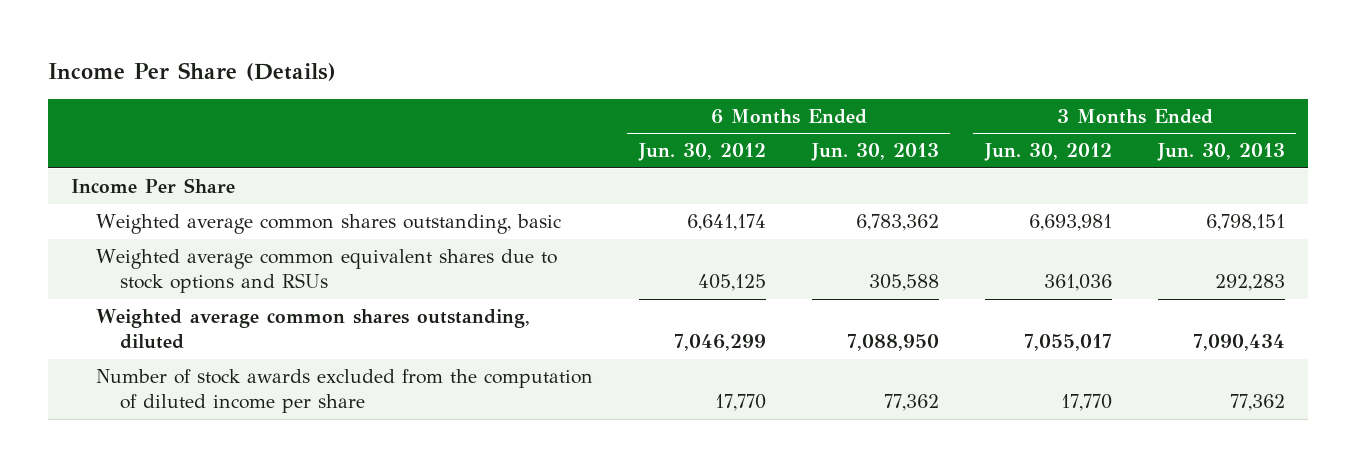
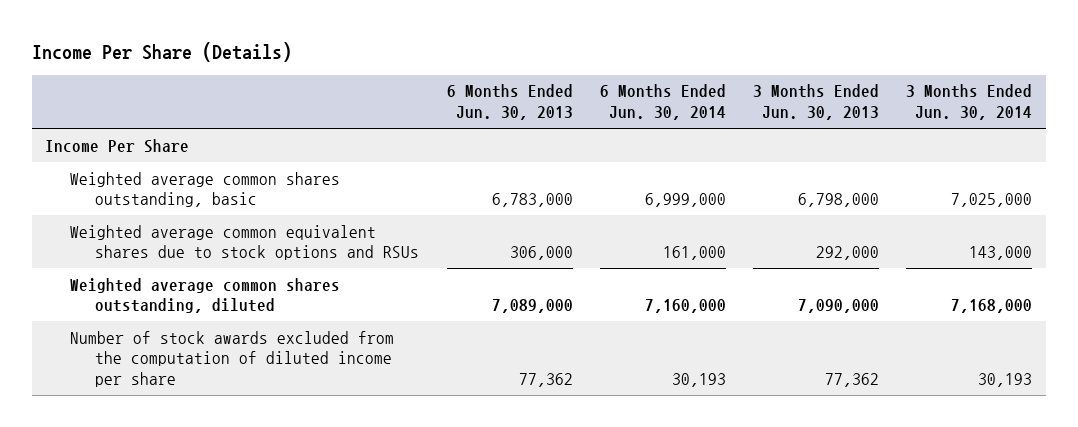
- | 6 Months Ended Jun. 30, 2012 | 6 Months Ended Jun. 30, 2013 | 3 Months Ended Jun. 30, 2012 | 3 Months Ended Jun. 30, 2013
+ | 6 Months Ended Jun. 30, 2013 | 6 Months Ended Jun. 30, 2014 | 3 Months Ended Jun. 30, 2013 | 3 Months Ended Jun. 30, 2014
- Weighted average common shares outstanding, basic | 6,641,174 | 6,783,362 | 6,693,981 | 6,798,151
- Weighted average common equivalent shares due to stock options and RSUs | 405,125 | 305,588 | 361,036 | 292,283
- Weighted average common shares outstanding, diluted | 7,046,299 | 7,088,950 | 7,055,017 | 7,090,434
+ Weighted average common shares outstanding, basic | 6,783,000 | 6,999,000 | 6,798,000 | 7,025,000
+ Weighted average common equivalent shares due to stock options and RSUs | 306,000 | 161,000 | 292,000 | 143,000
+ Weighted average common shares outstanding, diluted | 7,089,000 | 7,160,000 | 7,090,000 | 7,168,000

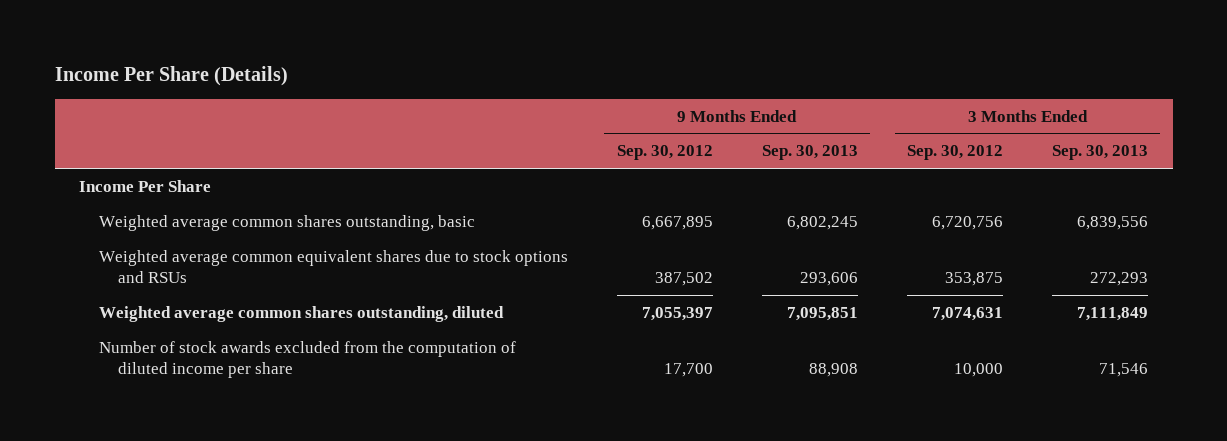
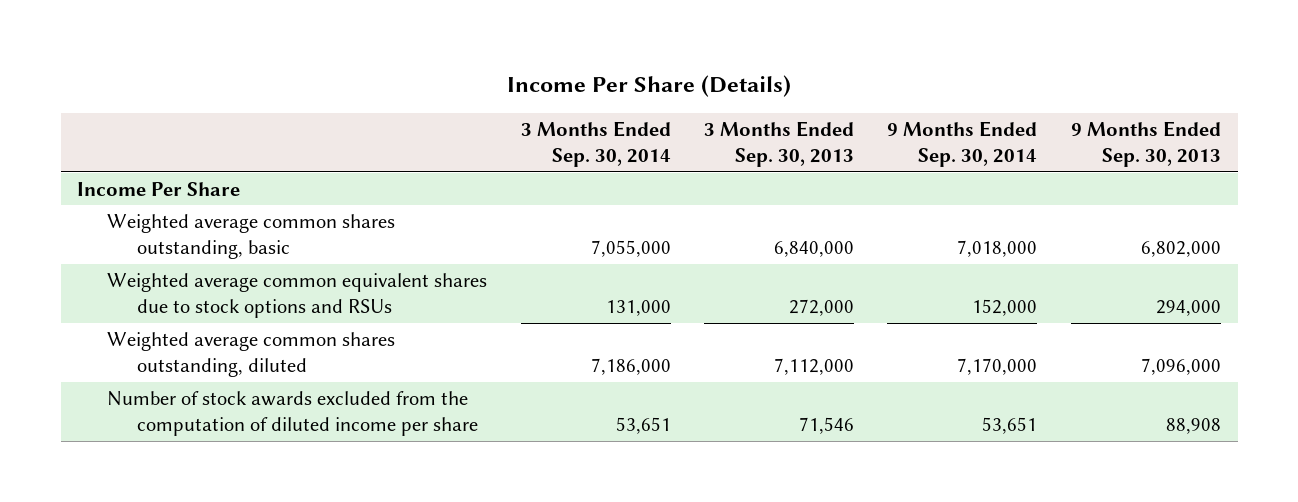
- | 9 Months Ended Sep. 30, 2012 | 9 Months Ended Sep. 30, 2013 | 3 Months Ended Sep. 30, 2012 | 3 Months Ended Sep. 30, 2013
+ | 3 Months Ended Sep. 30, 2014 | 3 Months Ended Sep. 30, 2013 | 9 Months Ended Sep. 30, 2014 | 9 Months Ended Sep. 30, 2013
- Weighted average common shares outstanding, basic | 6,667,895 | 6,802,245 | 6,720,756 | 6,839,556
- Weighted average common equivalent shares due to stock options and RSUs | 387,502 | 293,606 | 353,875 | 272,293
- Weighted average common shares outstanding, diluted | 7,055,397 | 7,095,851 | 7,074,631 | 7,111,849
+ Weighted average common shares outstanding, basic | 7,055,000 | 6,840,000 | 7,018,000 | 6,802,000
+ Weighted average common equivalent shares due to stock options and RSUs | 131,000 | 272,000 | 152,000 | 294,000
+ Weighted average common shares outstanding, diluted | 7,186,000 | 7,112,000 | 7,170,000 | 7,096,000

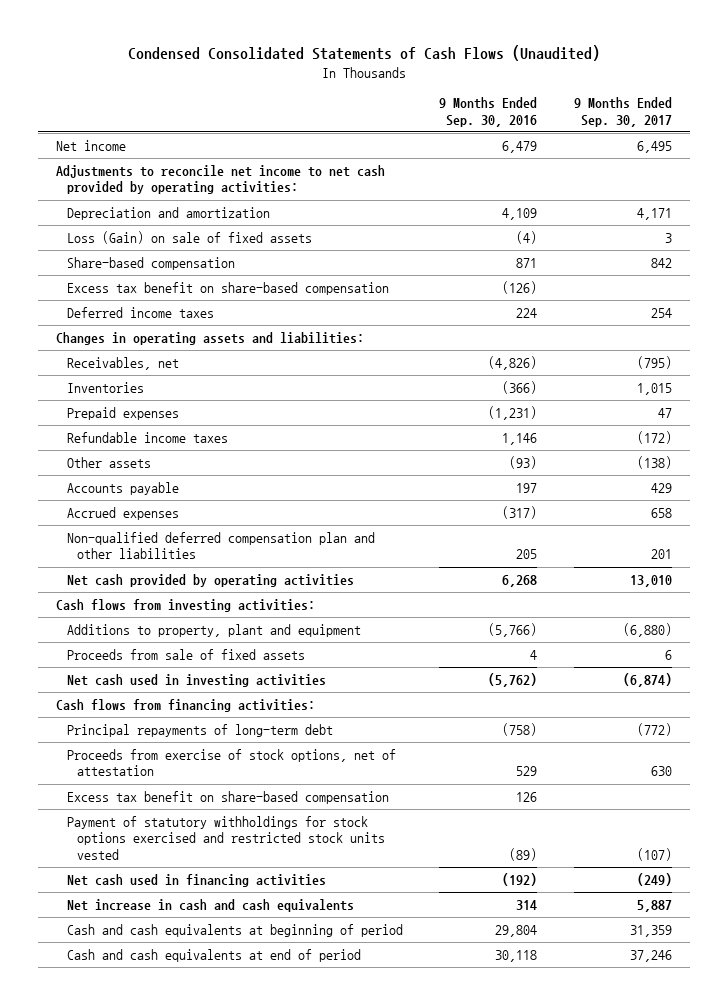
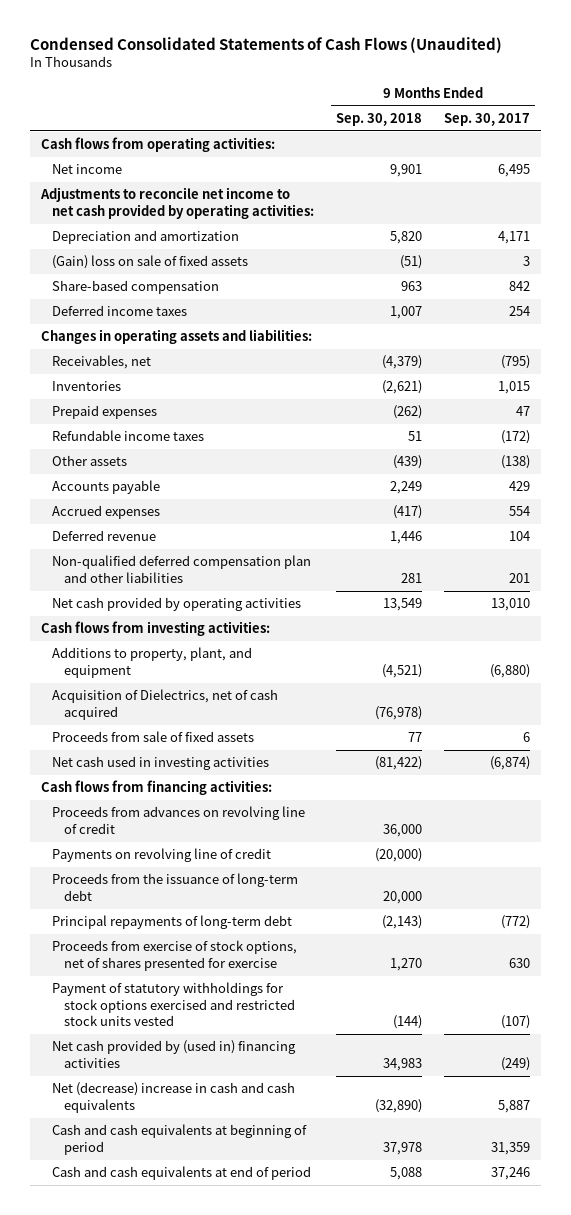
- | 9 Months Ended Sep. 30, 2016 | 9 Months Ended Sep. 30, 2017
+ | 9 Months Ended Sep. 30, 2018 | 9 Months Ended Sep. 30, 2017
+ Cash flows from operating activities:
- Loss (Gain) on sale of fixed assets | (4) | 3
+ (Gain) loss on sale of fixed assets | (51) | 3
- Excess tax benefit on share-based compensation | (126) |
- Accrued expenses | (317) | 658
+ Accrued expenses | (417) | 554
+ Deferred revenue | 1,446 | 104
- Additions to property, plant and equipment | (5,766) | (6,880)
+ Additions to property, plant, and equipment | (4,521) | (6,880)
+ Acquisition of Dielectrics, net of cash acquired | (76,978) |
+ Proceeds from advances on revolving line of credit | 36,000 |
+ Payments on revolving line of credit | (20,000) |
+ Proceeds from the issuance of long-term debt | 20,000 |
- Proceeds from exercise of stock options, net of attestation | 529 | 630
- Excess tax benefit on share-based compensation | 126 |
+ Proceeds from exercise of stock options, net of shares presented for exercise | 1,270 | 630
- Net cash used in financing activities | (192) | (249)
- Net increase in cash and cash equivalents | 314 | 5,887
+ Net cash provided by (used in) financing activities | 34,983 | (249)
+ Net (decrease) increase in cash and cash equivalents | (32,890) | 5,887

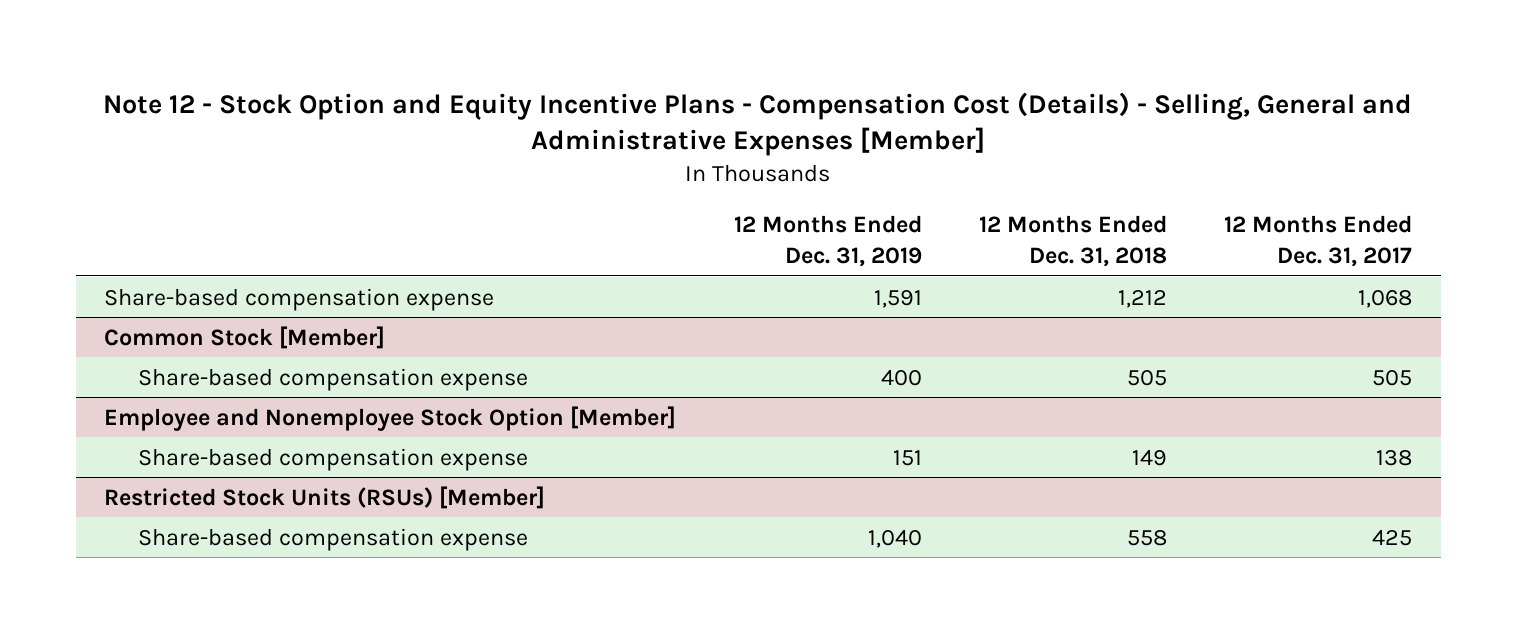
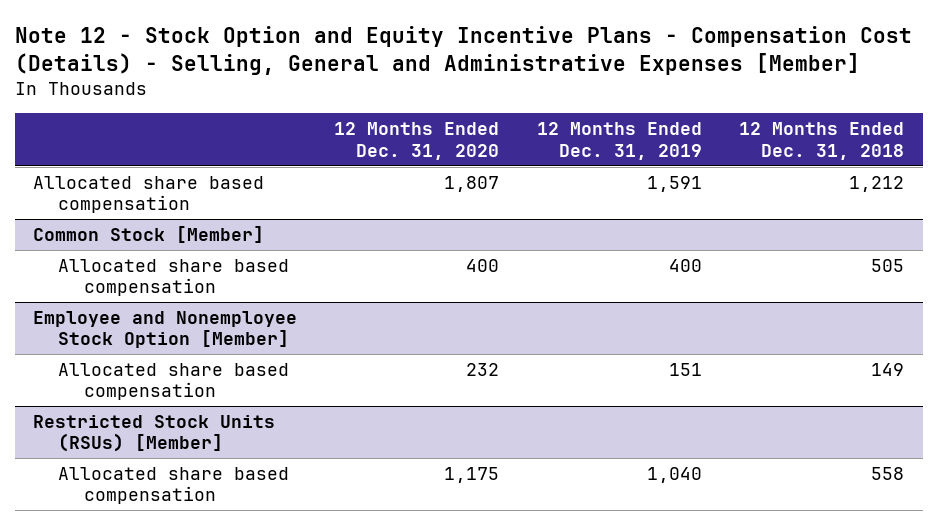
- | 12 Months Ended Dec. 31, 2019 | 12 Months Ended Dec. 31, 2018 | 12 Months Ended Dec. 31, 2017
+ | 12 Months Ended Dec. 31, 2020 | 12 Months Ended Dec. 31, 2019 | 12 Months Ended Dec. 31, 2018
- Share-based compensation expense | 1,591 | 1,212 | 1,068
+ Allocated share based compensation | 1,807 | 1,591 | 1,212
@ Common Stock [Member]
- Share-based compensation expense | 400 | 505 | 505
+ Allocated share based compensation | 400 | 400 | 505
@ Employee and Nonemployee Stock Option [Member]
- Share-based compensation expense | 151 | 149 | 138
+ Allocated share based compensation | 232 | 151 | 149
@ Restricted Stock Units (RSUs) [Member]
- Share-based compensation expense | 1,040 | 558 | 425
+ Allocated share based compensation | 1,175 | 1,040 | 558

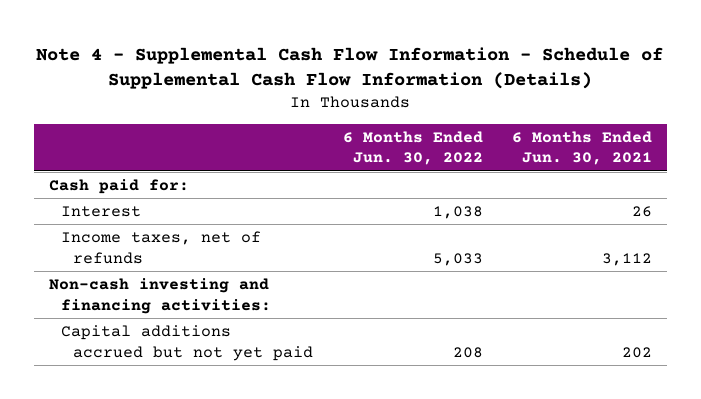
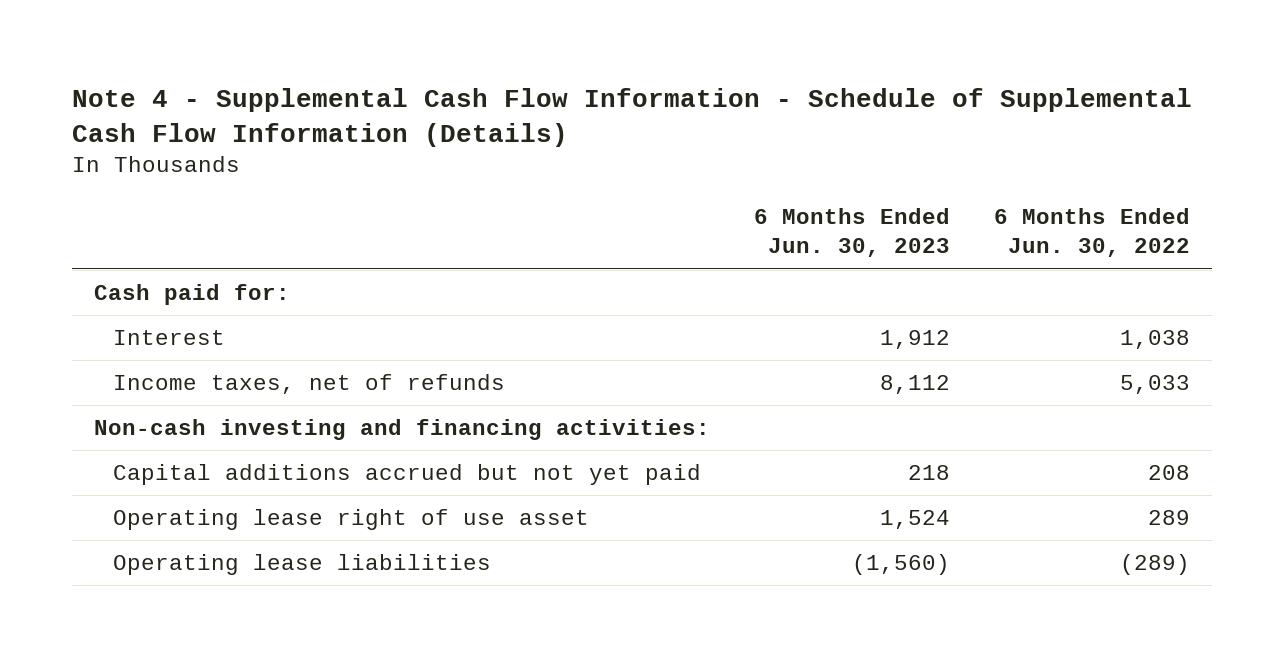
- | 6 Months Ended Jun. 30, 2022 | 6 Months Ended Jun. 30, 2021
+ | 6 Months Ended Jun. 30, 2023 | 6 Months Ended Jun. 30, 2022
+ Operating lease right of use asset | 1,524 | 289
+ Operating lease liabilities | (1,560) | (289)

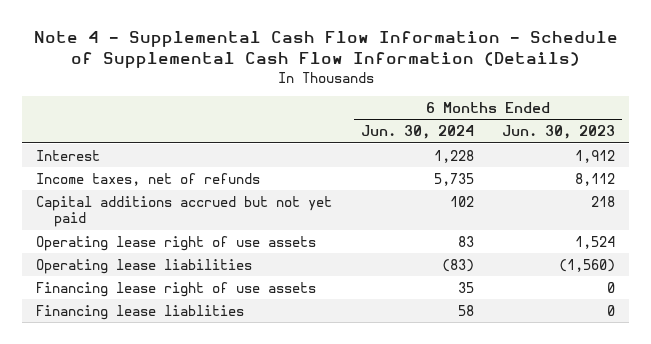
- | 6 Months Ended Jun. 30, 2023 | 6 Months Ended Jun. 30, 2022
+ | 6 Months Ended Jun. 30, 2024 | 6 Months Ended Jun. 30, 2023
- Cash paid for:
- Non-cash investing and financing activities:
- Operating lease right of use asset | 1,524 | 289
+ Operating lease right of use assets | 83 | 1,524
+ Financing lease right of use assets | 35 | 0
+ Financing lease liablities | 58 | 0

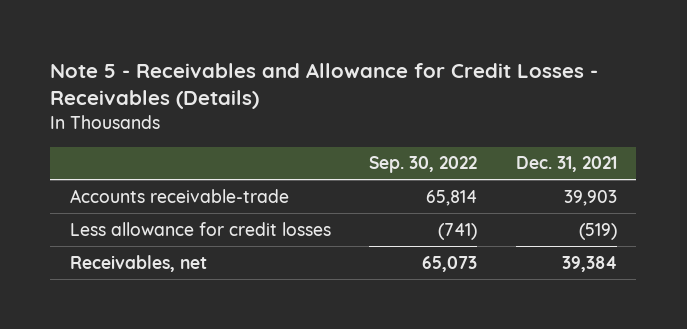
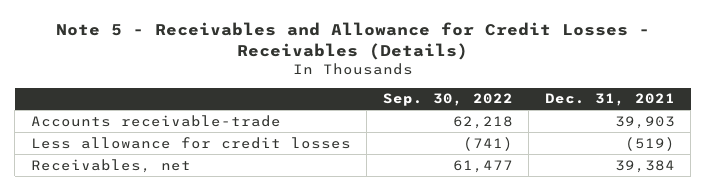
- Accounts receivable-trade | 65,814 | 39,903
+ Accounts receivable-trade | 62,218 | 39,903
- Receivables, net | 65,073 | 39,384
+ Receivables, net | 61,477 | 39,384

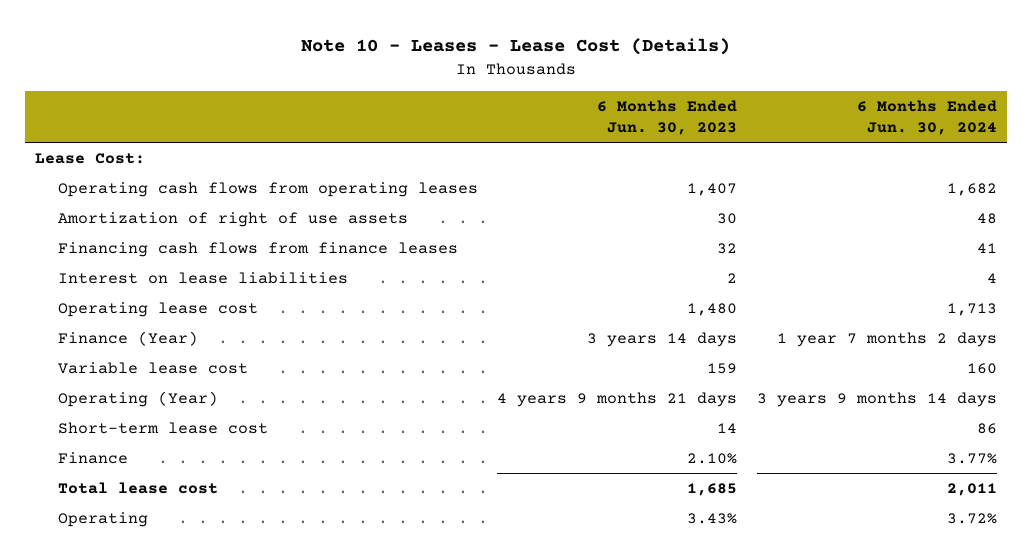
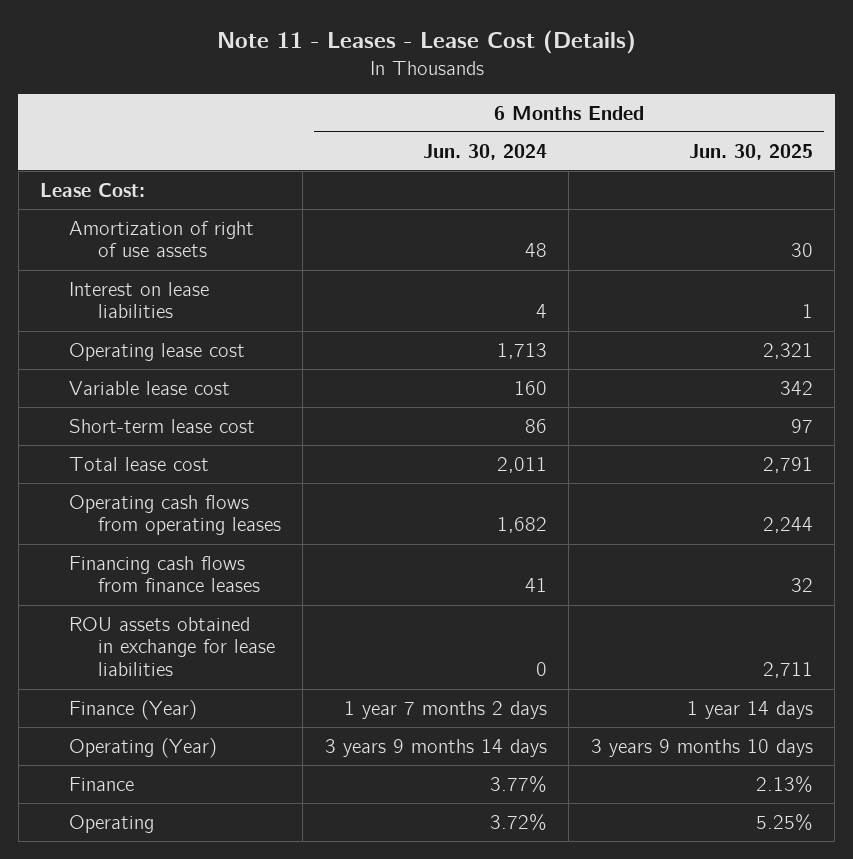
- Note 10 - Leases - Lease Cost (Details)
+ Note 11 - Leases - Lease Cost (Details)
- | 6 Months Ended Jun. 30, 2023 | 6 Months Ended Jun. 30, 2024
+ | 6 Months Ended Jun. 30, 2024 | 6 Months Ended Jun. 30, 2025
moved down: Operating cash flows from operating leases | 1,682 | 2,244
moved down: Financing cash flows from finance leases | 41 | 32
+ ROU assets obtained in exchange for lease liabilities | 0 | 2,711
moved down: Finance (Year) | 1 year 7 months 2 days | 1 year 14 days
moved down: Operating (Year) | 3 years 9 months 14 days | 3 years 9 months 10 days
moved down: Finance | 3.77% | 2.13%

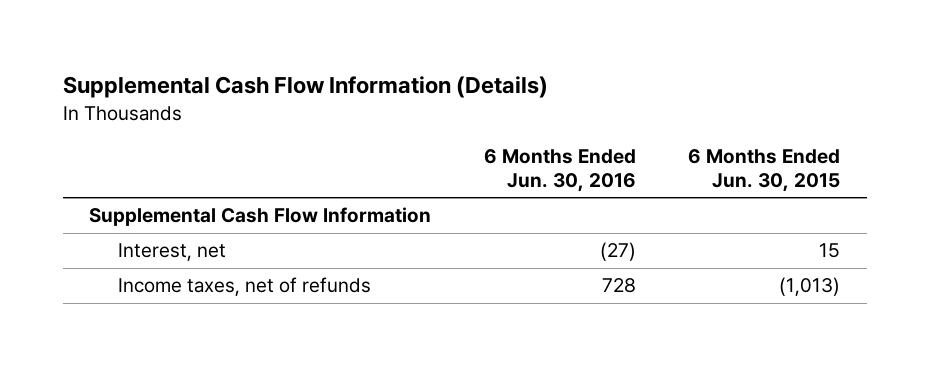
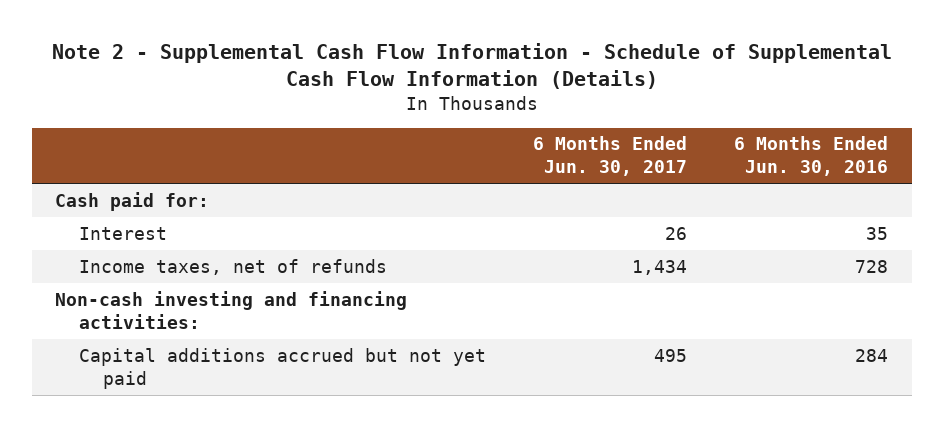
- Supplemental Cash Flow Information (Details)
+ Note 2 - Supplemental Cash Flow Information - Schedule of Supplemental Cash Flow Information (Details)
- | 6 Months Ended Jun. 30, 2016 | 6 Months Ended Jun. 30, 2015
+ | 6 Months Ended Jun. 30, 2017 | 6 Months Ended Jun. 30, 2016
- Supplemental Cash Flow Information
- Interest, net | (27) | 15
+ Cash paid for:
+ Interest | 26 | 35
+ Non-cash investing and financing activities:
+ Capital additions accrued but not yet paid | 495 | 284

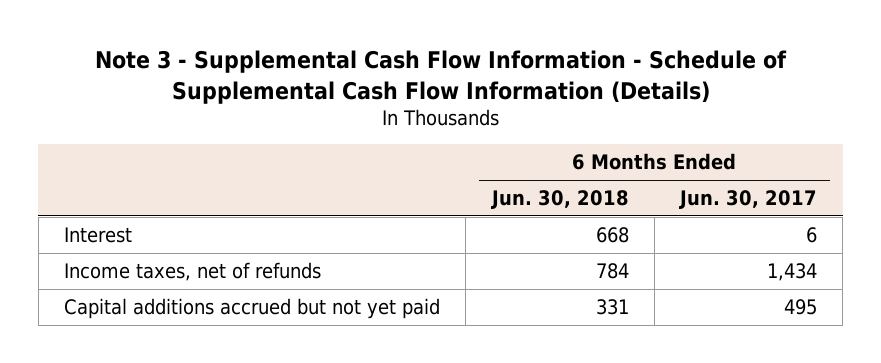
- Note 2 - Supplemental Cash Flow Information - Schedule of Supplemental Cash Flow Information (Details)
+ Note 3 - Supplemental Cash Flow Information - Schedule of Supplemental Cash Flow Information (Details)
- | 6 Months Ended Jun. 30, 2017 | 6 Months Ended Jun. 30, 2016
+ | 6 Months Ended Jun. 30, 2018 | 6 Months Ended Jun. 30, 2017
- Cash paid for:
- Interest | 26 | 35
+ Interest | 668 | 6
- Non-cash investing and financing activities:

